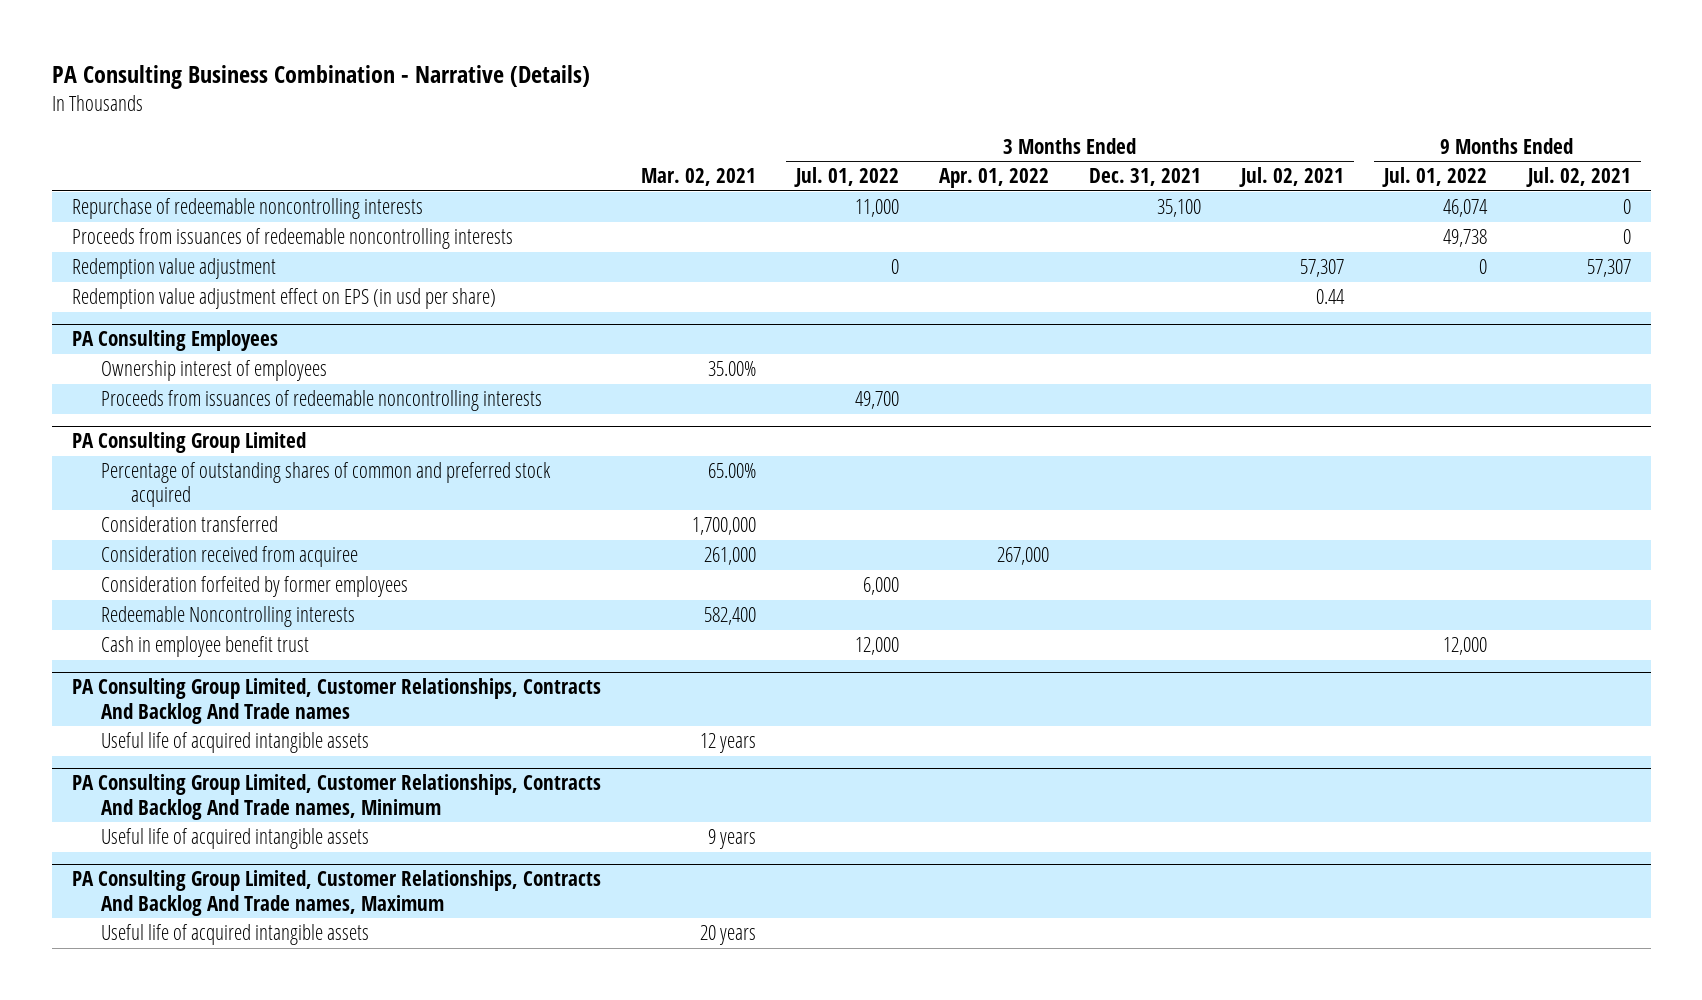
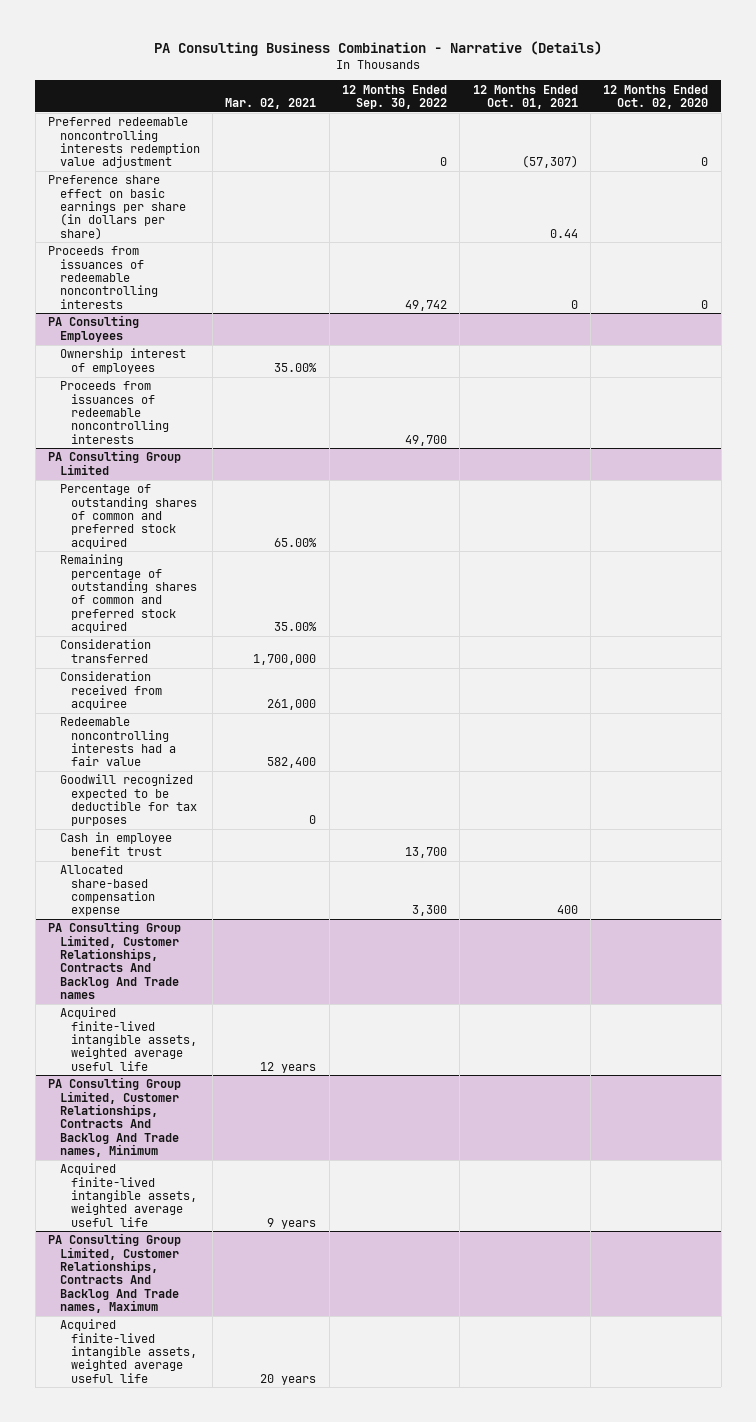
- | Mar. 02, 2021 | 3 Months Ended Jul. 01, 2022 | 3 Months Ended Apr. 01, 2022 | 3 Months Ended Dec. 31, 2021 | 3 Months Ended Jul. 02, 2021 | 9 Months Ended Jul. 01, 2022 | 9 Months Ended Jul. 02, 2021
+ | Mar. 02, 2021 | 12 Months Ended Sep. 30, 2022 | 12 Months Ended Oct. 01, 2021 | 12 Months Ended Oct. 02, 2020
- Repurchase of redeemable noncontrolling interests | | 11,000 | | 35,100 | | 46,074 | 0
+ Preferred redeemable noncontrolling interests redemption value adjustment | | 0 | (57,307) | 0
+ Preference share effect on basic earnings per share (in dollars per share) | | | 0.44 |
- Redemption value adjustment | | 0 | | | 57,307 | 0 | 57,307
- Redemption value adjustment effect on EPS (in usd per share) | | | | | 0.44 | |
@ PA Consulting Group Limited
+ Remaining percentage of outstanding shares of common and preferred stock acquired | 35.00% | | |
- Consideration forfeited by former employees | | 6,000 | | | | |
- Redeemable Noncontrolling interests | 582,400 | | | | | |
+ Redeemable noncontrolling interests had a fair value | 582,400 | | |
+ Goodwill recognized expected to be deductible for tax purposes | 0 | | |
+ Allocated share-based compensation expense | | 3,300 | 400 |
@ PA Consulting Group Limited, Customer Relationships, Contracts And Backlog And Trade names
- Useful life of acquired intangible assets | 12 years | | | | | |
+ Acquired finite-lived intangible assets, weighted average useful life | 12 years | | |
@ PA Consulting Group Limited, Customer Relationships, Contracts And Backlog And Trade names, Minimum
- Useful life of acquired intangible assets | 9 years | | | | | |
+ Acquired finite-lived intangible assets, weighted average useful life | 9 years | | |
@ PA Consulting Group Limited, Customer Relationships, Contracts And Backlog And Trade names, Maximum
- Useful life of acquired intangible assets | 20 years | | | | | |
+ Acquired finite-lived intangible assets, weighted average useful life | 20 years | | |

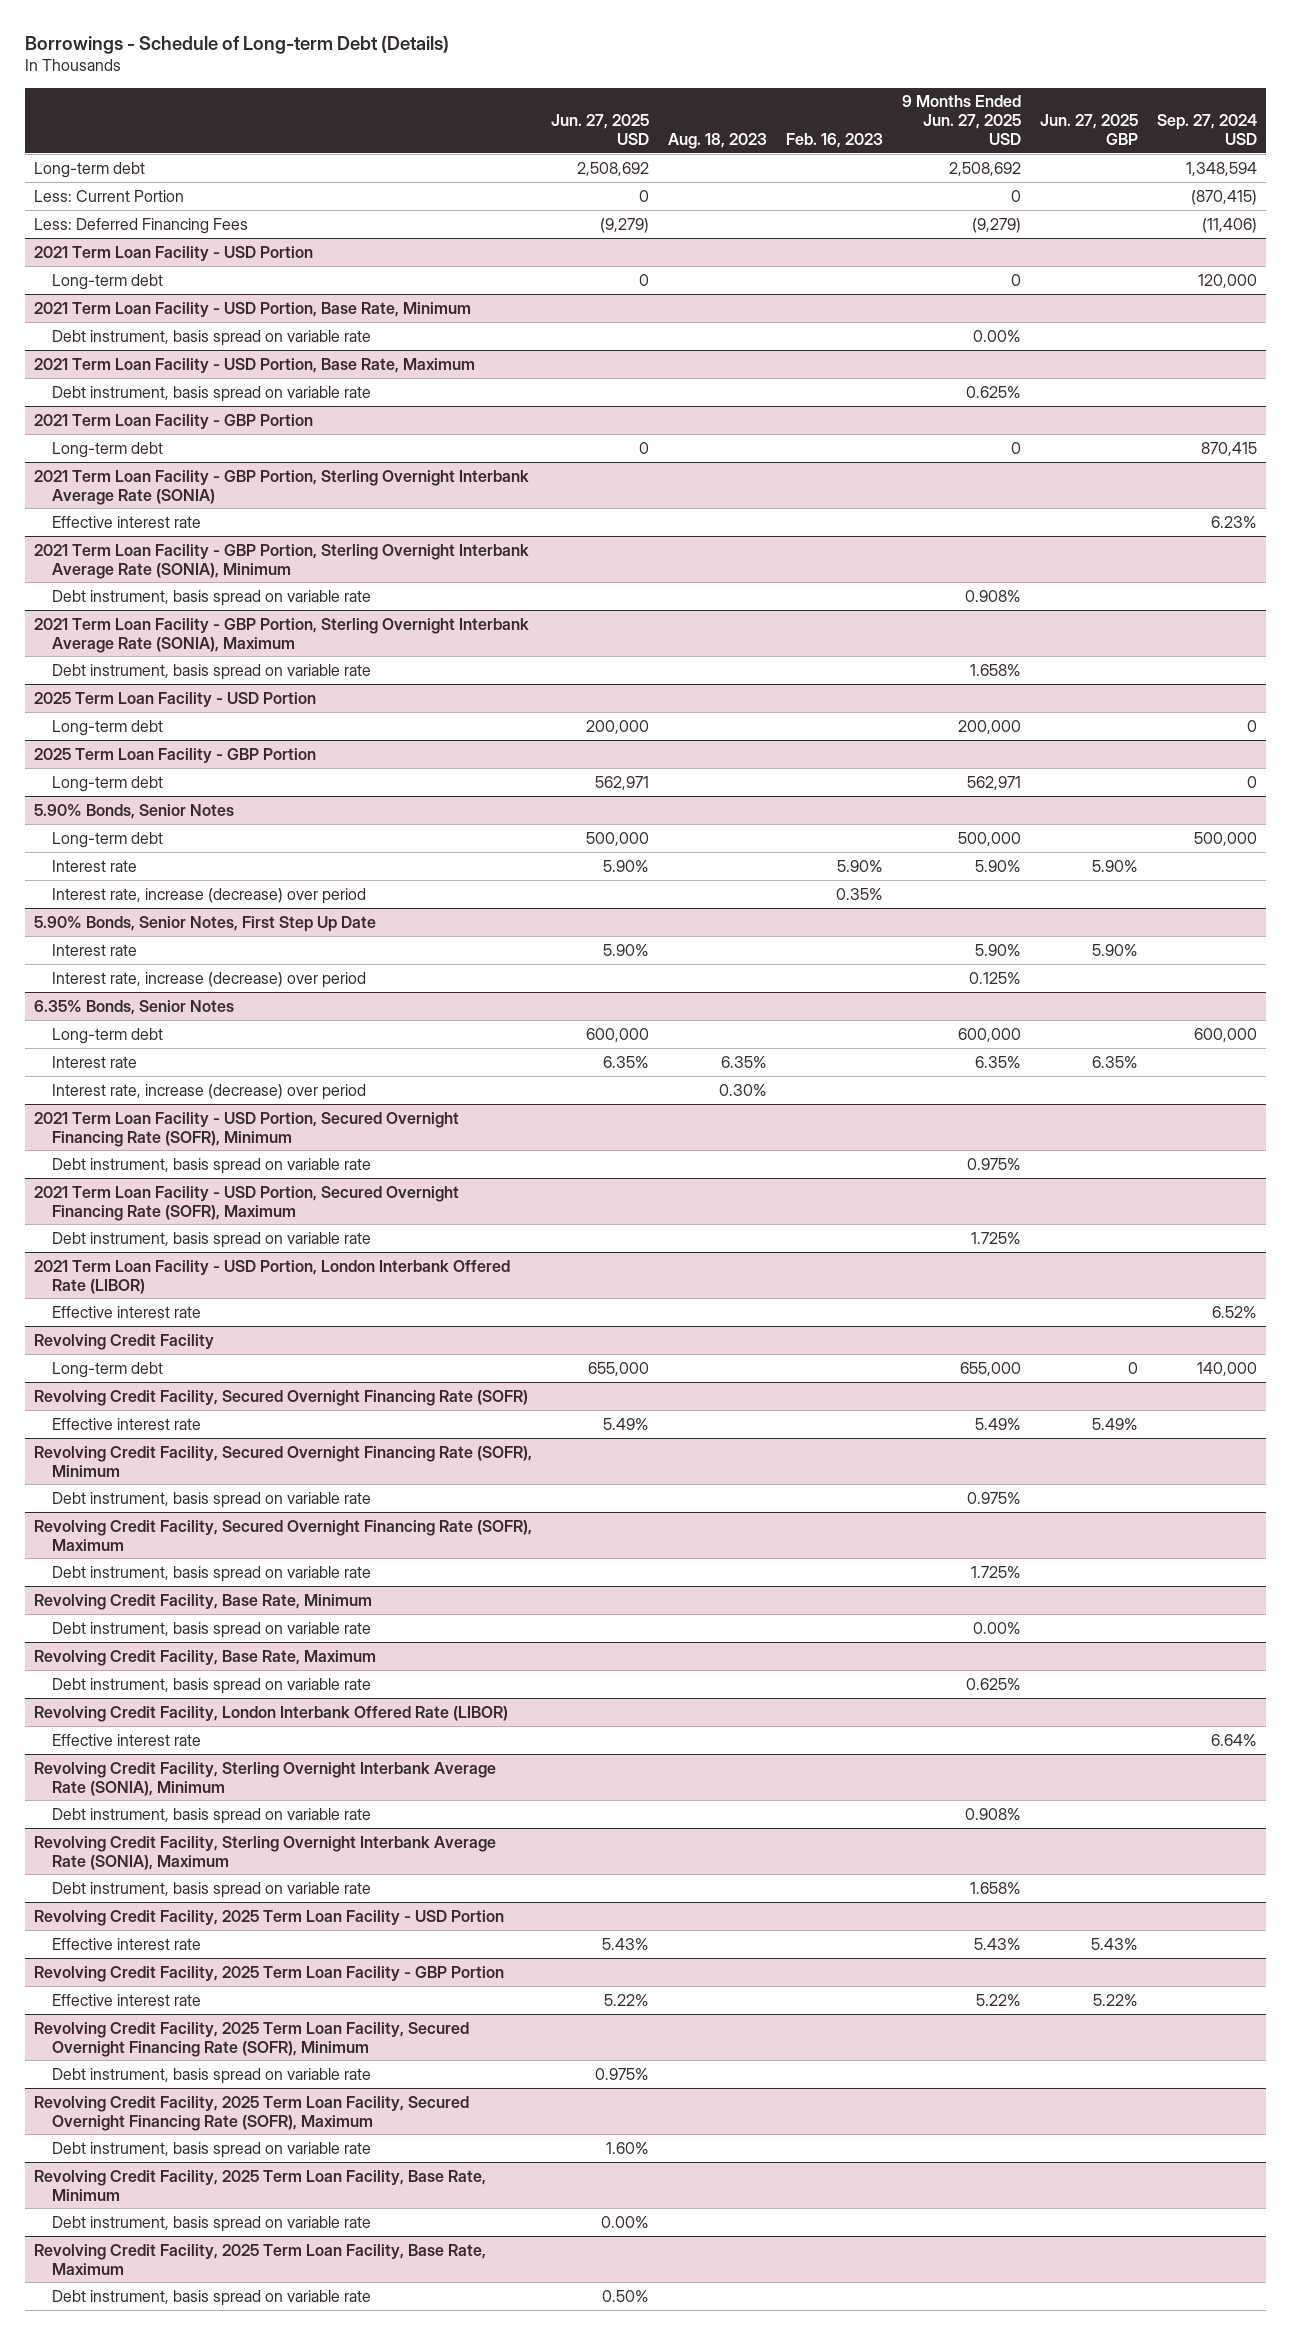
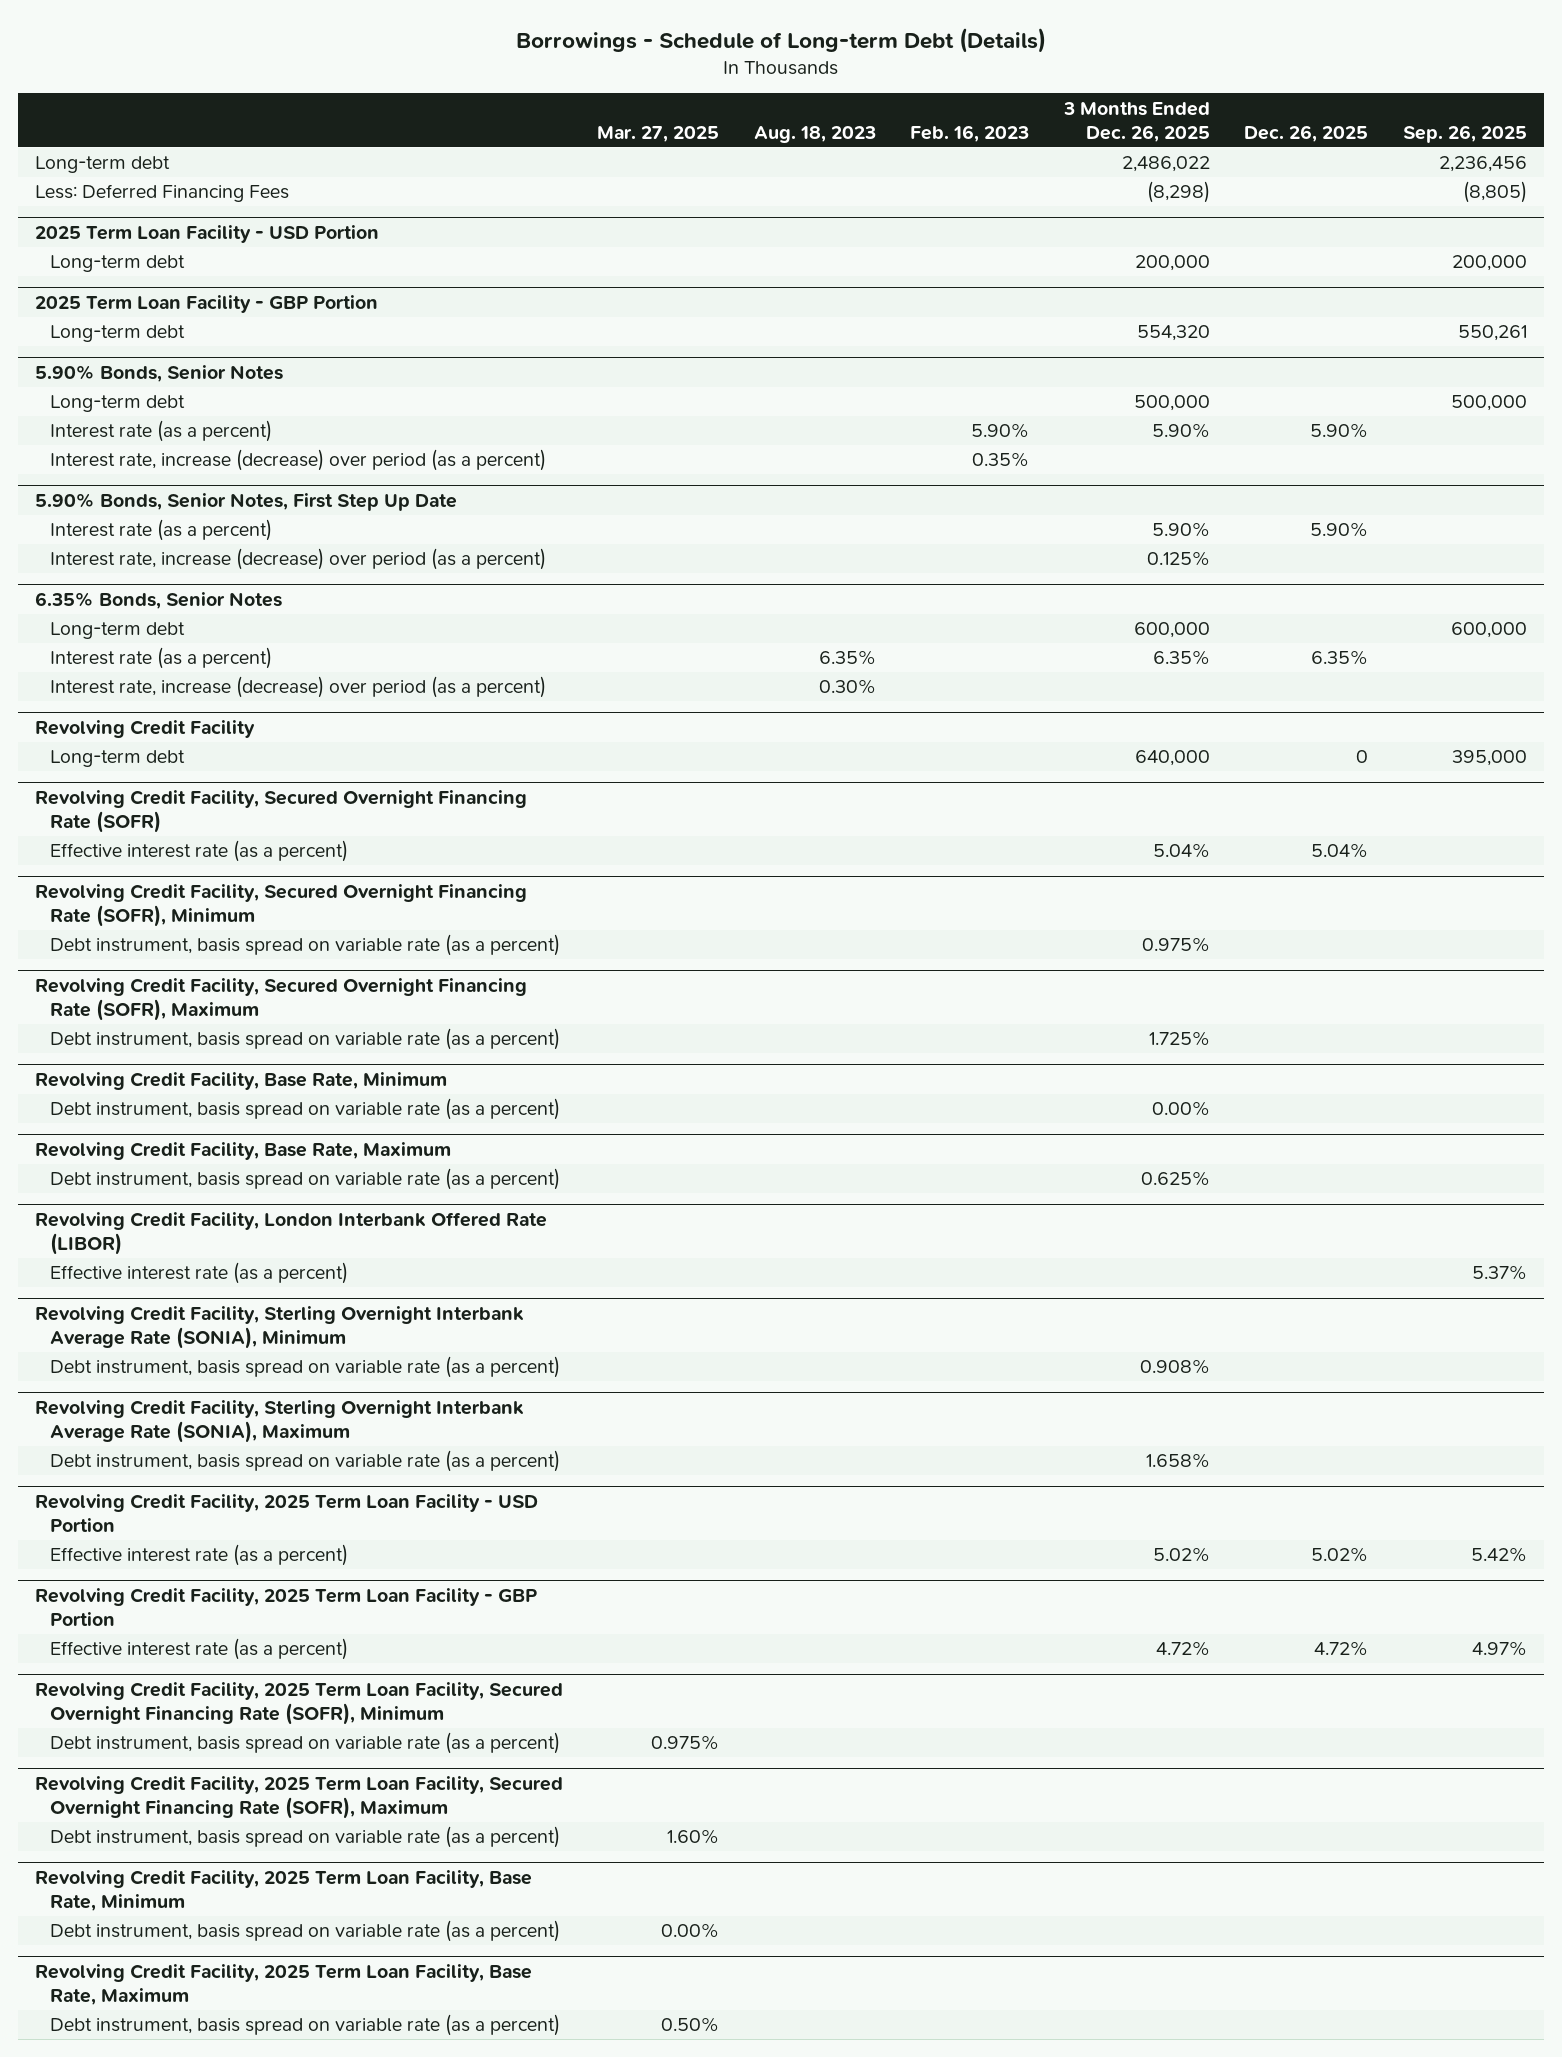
- | Jun. 27, 2025 USD | Aug. 18, 2023 | Feb. 16, 2023 | 9 Months Ended Jun. 27, 2025 USD | Jun. 27, 2025 GBP | Sep. 27, 2024 USD
+ | Mar. 27, 2025 | Aug. 18, 2023 | Feb. 16, 2023 | 3 Months Ended Dec. 26, 2025 | Dec. 26, 2025 | Sep. 26, 2025
- Less: Current Portion | 0 | | | 0 | | (870,415)
- 2021 Term Loan Facility - USD Portion
- Long-term debt | 0 | | | 0 | | 120,000
- 2021 Term Loan Facility - USD Portion, Base Rate, Minimum
- Debt instrument, basis spread on variable rate | | | | 0.00% | |
- 2021 Term Loan Facility - USD Portion, Base Rate, Maximum
- Debt instrument, basis spread on variable rate | | | | 0.625% | |
- 2021 Term Loan Facility - GBP Portion
- Long-term debt | 0 | | | 0 | | 870,415
- 2021 Term Loan Facility - GBP Portion, Sterling Overnight Interbank Average Rate (SONIA)
- Effective interest rate | | | | | | 6.23%
- 2021 Term Loan Facility - GBP Portion, Sterling Overnight Interbank Average Rate (SONIA), Minimum
- Debt instrument, basis spread on variable rate | | | | 0.908% | |
- 2021 Term Loan Facility - GBP Portion, Sterling Overnight Interbank Average Rate (SONIA), Maximum
- Debt instrument, basis spread on variable rate | | | | 1.658% | |
@ 5.90% Bonds, Senior Notes
- Interest rate | 5.90% | | 5.90% | 5.90% | 5.90% |
- Interest rate, increase (decrease) over period | | | 0.35% | | |
+ Interest rate (as a percent) | | | 5.90% | 5.90% | 5.90% |
+ Interest rate, increase (decrease) over period (as a percent) | | | 0.35% | | |
@ 5.90% Bonds, Senior Notes, First Step Up Date
- Interest rate | 5.90% | | | 5.90% | 5.90% |
- Interest rate, increase (decrease) over period | | | | 0.125% | |
+ Interest rate (as a percent) | | | | 5.90% | 5.90% |
+ Interest rate, increase (decrease) over period (as a percent) | | | | 0.125% | |
@ 6.35% Bonds, Senior Notes
- Interest rate | 6.35% | 6.35% | | 6.35% | 6.35% |
- Interest rate, increase (decrease) over period | | 0.30% | | | |
- 2021 Term Loan Facility - USD Portion, Secured Overnight Financing Rate (SOFR), Minimum
- Debt instrument, basis spread on variable rate | | | | 0.975% | |
- 2021 Term Loan Facility - USD Portion, Secured Overnight Financing Rate (SOFR), Maximum
- Debt instrument, basis spread on variable rate | | | | 1.725% | |
- 2021 Term Loan Facility - USD Portion, London Interbank Offered Rate (LIBOR)
- Effective interest rate | | | | | | 6.52%
@ 6.35% Bonds, Senior Notes
+ Interest rate (as a percent) | | 6.35% | | 6.35% | 6.35% |
+ Interest rate, increase (decrease) over period (as a percent) | | 0.30% | | | |
@ Revolving Credit Facility, Secured Overnight Financing Rate (SOFR)
- Effective interest rate | 5.49% | | | 5.49% | 5.49% |
+ Effective interest rate (as a percent) | | | | 5.04% | 5.04% |
@ Revolving Credit Facility, Secured Overnight Financing Rate (SOFR), Minimum
- Debt instrument, basis spread on variable rate | | | | 0.975% | |
+ Debt instrument, basis spread on variable rate (as a percent) | | | | 0.975% | |
@ Revolving Credit Facility, Secured Overnight Financing Rate (SOFR), Maximum
- Debt instrument, basis spread on variable rate | | | | 1.725% | |
+ Debt instrument, basis spread on variable rate (as a percent) | | | | 1.725% | |
@ Revolving Credit Facility, Base Rate, Minimum
- Debt instrument, basis spread on variable rate | | | | 0.00% | |
+ Debt instrument, basis spread on variable rate (as a percent) | | | | 0.00% | |
@ Revolving Credit Facility, Base Rate, Maximum
- Debt instrument, basis spread on variable rate | | | | 0.625% | |
+ Debt instrument, basis spread on variable rate (as a percent) | | | | 0.625% | |
@ Revolving Credit Facility, London Interbank Offered Rate (LIBOR)
- Effective interest rate | | | | | | 6.64%
+ Effective interest rate (as a percent) | | | | | | 5.37%
@ Revolving Credit Facility, Sterling Overnight Interbank Average Rate (SONIA), Minimum
- Debt instrument, basis spread on variable rate | | | | 0.908% | |
+ Debt instrument, basis spread on variable rate (as a percent) | | | | 0.908% | |
@ Revolving Credit Facility, Sterling Overnight Interbank Average Rate (SONIA), Maximum
- Debt instrument, basis spread on variable rate | | | | 1.658% | |
+ Debt instrument, basis spread on variable rate (as a percent) | | | | 1.658% | |
@ Revolving Credit Facility, 2025 Term Loan Facility - USD Portion
- Effective interest rate | 5.43% | | | 5.43% | 5.43% |
+ Effective interest rate (as a percent) | | | | 5.02% | 5.02% | 5.42%
@ Revolving Credit Facility, 2025 Term Loan Facility - GBP Portion
- Effective interest rate | 5.22% | | | 5.22% | 5.22% |
+ Effective interest rate (as a percent) | | | | 4.72% | 4.72% | 4.97%
@ Revolving Credit Facility, 2025 Term Loan Facility, Secured Overnight Financing Rate (SOFR), Minimum
- Debt instrument, basis spread on variable rate | 0.975% | | | | |
+ Debt instrument, basis spread on variable rate (as a percent) | 0.975% | | | | |
@ Revolving Credit Facility, 2025 Term Loan Facility, Secured Overnight Financing Rate (SOFR), Maximum
- Debt instrument, basis spread on variable rate | 1.60% | | | | |
+ Debt instrument, basis spread on variable rate (as a percent) | 1.60% | | | | |
@ Revolving Credit Facility, 2025 Term Loan Facility, Base Rate, Minimum
- Debt instrument, basis spread on variable rate | 0.00% | | | | |
+ Debt instrument, basis spread on variable rate (as a percent) | 0.00% | | | | |
@ Revolving Credit Facility, 2025 Term Loan Facility, Base Rate, Maximum
- Debt instrument, basis spread on variable rate | 0.50% | | | | |
+ Debt instrument, basis spread on variable rate (as a percent) | 0.50% | | | | |

